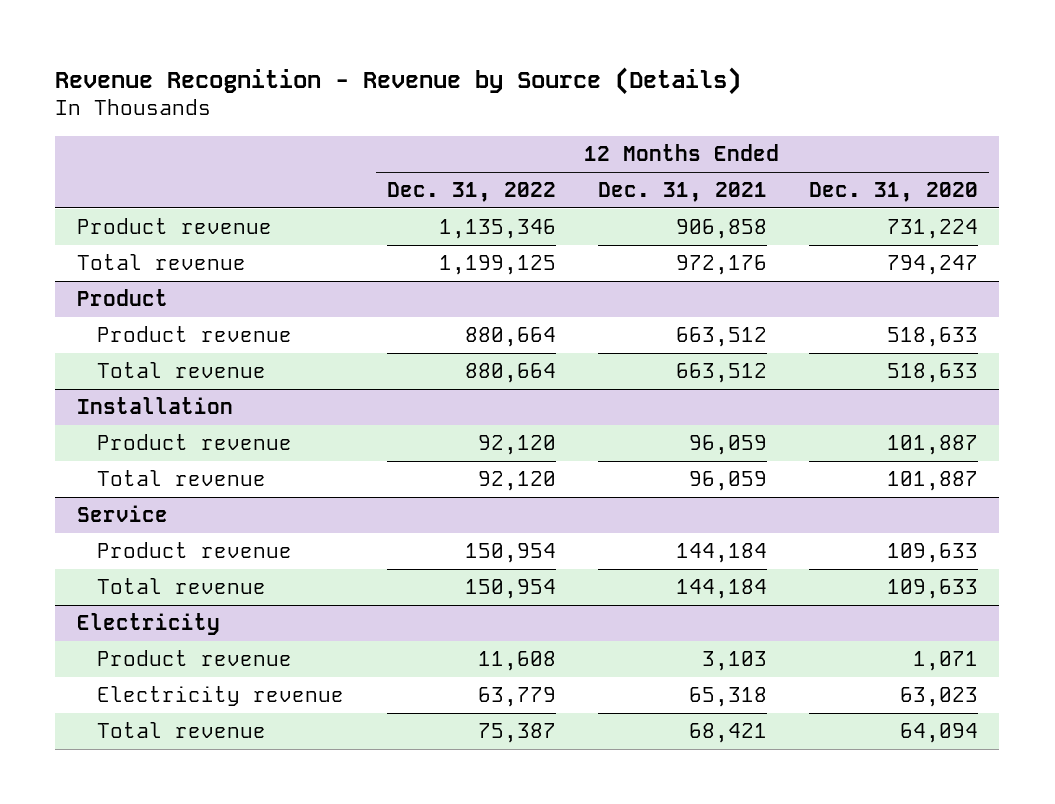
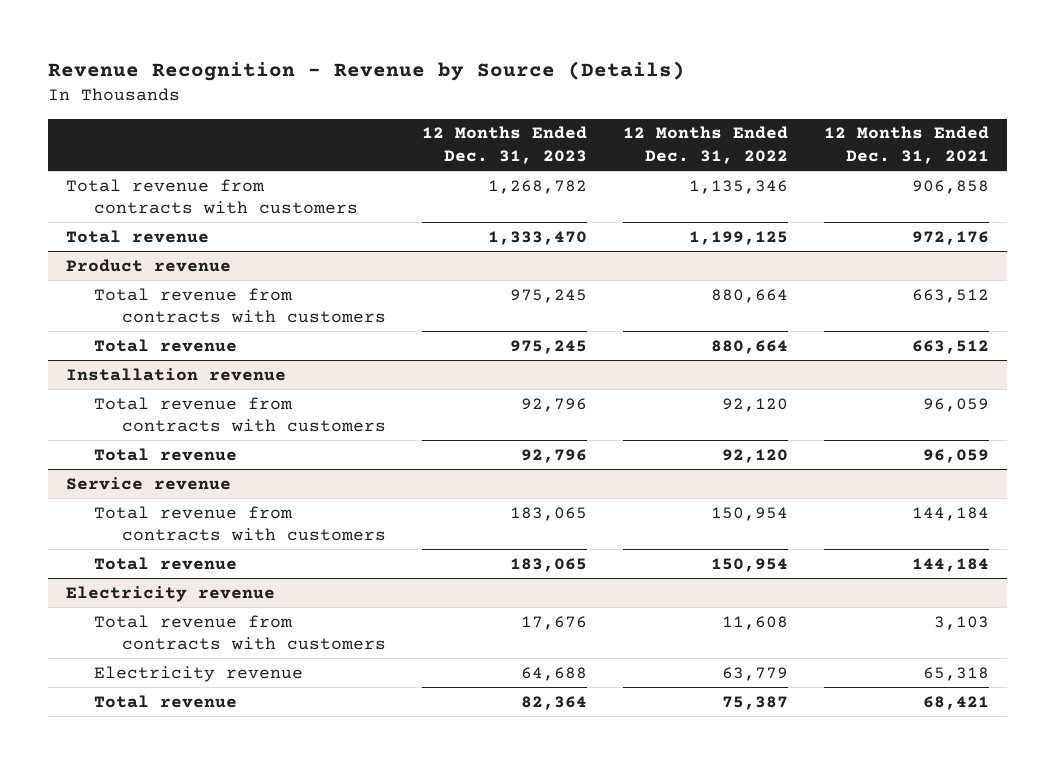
- | 12 Months Ended Dec. 31, 2022 | 12 Months Ended Dec. 31, 2021 | 12 Months Ended Dec. 31, 2020
+ | 12 Months Ended Dec. 31, 2023 | 12 Months Ended Dec. 31, 2022 | 12 Months Ended Dec. 31, 2021
- Product revenue | 1,135,346 | 906,858 | 731,224
+ Total revenue from contracts with customers | 1,268,782 | 1,135,346 | 906,858
- Product
- Product revenue | 880,664 | 663,512 | 518,633
+ Product revenue
+ Total revenue from contracts with customers | 975,245 | 880,664 | 663,512
- Installation
- Product revenue | 92,120 | 96,059 | 101,887
+ Installation revenue
+ Total revenue from contracts with customers | 92,796 | 92,120 | 96,059
- Service
- Product revenue | 150,954 | 144,184 | 109,633
+ Service revenue
+ Total revenue from contracts with customers | 183,065 | 150,954 | 144,184
- Electricity
- Product revenue | 11,608 | 3,103 | 1,071
+ Electricity revenue
+ Total revenue from contracts with customers | 17,676 | 11,608 | 3,103

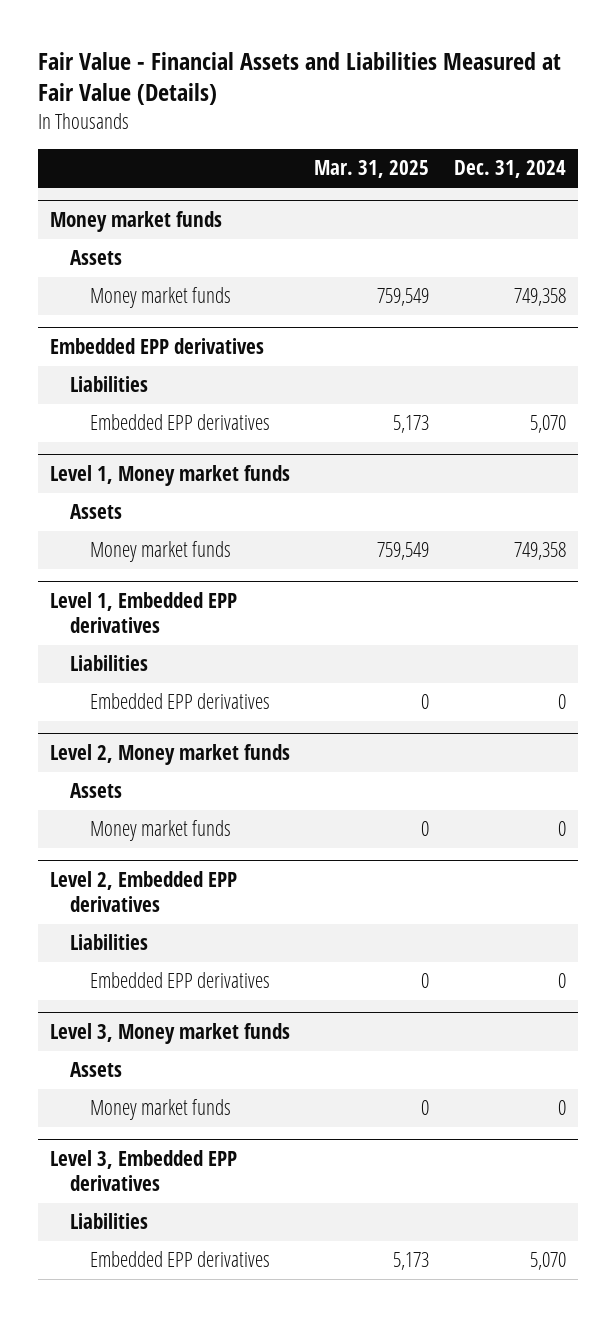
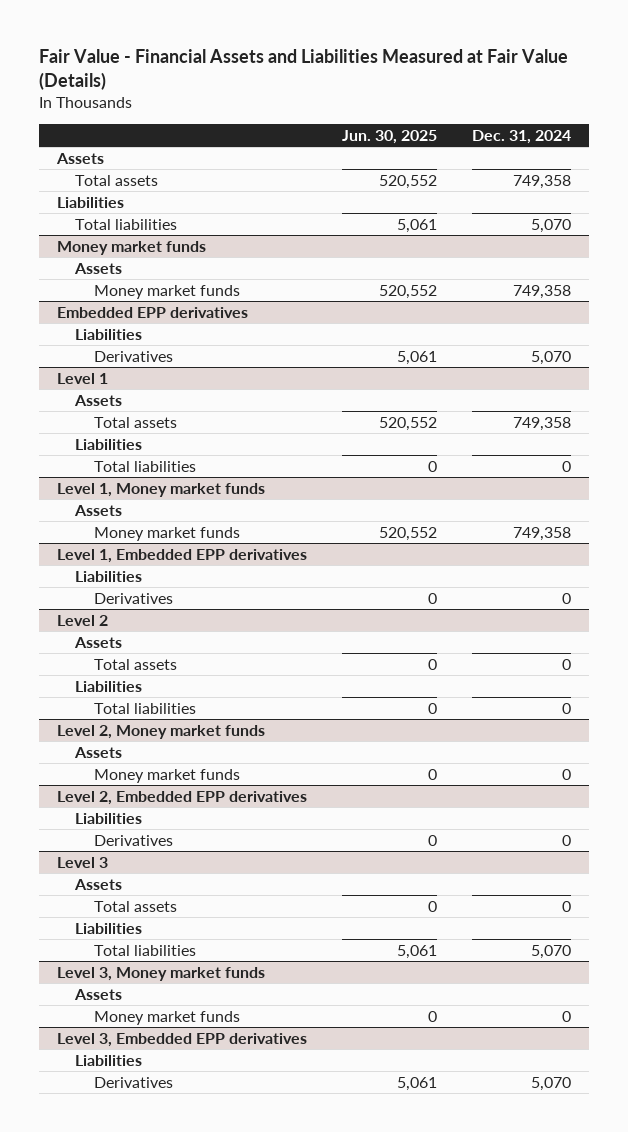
- | Mar. 31, 2025 | Dec. 31, 2024
+ | Jun. 30, 2025 | Dec. 31, 2024
+ Assets
+ Total assets | 520,552 | 749,358
+ Liabilities
+ Total liabilities | 5,061 | 5,070
@ Embedded EPP derivatives
- Embedded EPP derivatives | 5,173 | 5,070
+ Derivatives | 5,061 | 5,070
+ Level 1
+ Assets
+ Total assets | 520,552 | 749,358
+ Liabilities
+ Total liabilities | 0 | 0
@ Level 1, Embedded EPP derivatives
- Embedded EPP derivatives | 0 | 0
+ Derivatives | 0 | 0
+ Level 2
+ Assets
+ Total assets | 0 | 0
+ Liabilities
+ Total liabilities | 0 | 0
@ Level 2, Embedded EPP derivatives
- Embedded EPP derivatives | 0 | 0
+ Derivatives | 0 | 0
+ Level 3
+ Assets
+ Total assets | 0 | 0
+ Liabilities
+ Total liabilities | 5,061 | 5,070
@ Level 3, Embedded EPP derivatives
- Embedded EPP derivatives | 5,173 | 5,070
+ Derivatives | 5,061 | 5,070

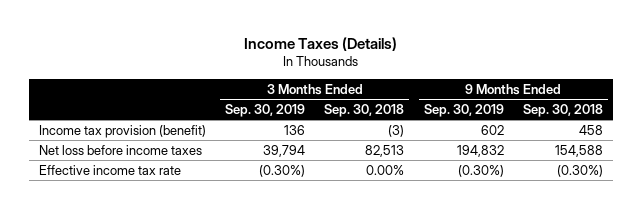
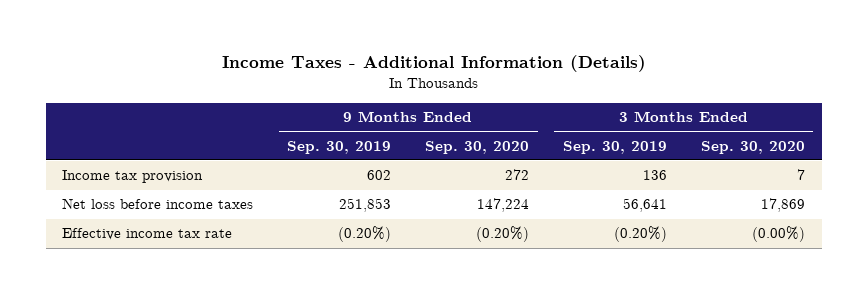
- Income Taxes (Details)
+ Income Taxes - Additional Information (Details)
- | 3 Months Ended Sep. 30, 2019 | 3 Months Ended Sep. 30, 2018 | 9 Months Ended Sep. 30, 2019 | 9 Months Ended Sep. 30, 2018
+ | 9 Months Ended Sep. 30, 2019 | 9 Months Ended Sep. 30, 2020 | 3 Months Ended Sep. 30, 2019 | 3 Months Ended Sep. 30, 2020
- Income tax provision (benefit) | 136 | (3) | 602 | 458
- Net loss before income taxes | 39,794 | 82,513 | 194,832 | 154,588
- Effective income tax rate | (0.30%) | 0.00% | (0.30%) | (0.30%)
+ Income tax provision | 602 | 272 | 136 | 7
+ Net loss before income taxes | 251,853 | 147,224 | 56,641 | 17,869
+ Effective income tax rate | (0.20%) | (0.20%) | (0.20%) | (0.00%)

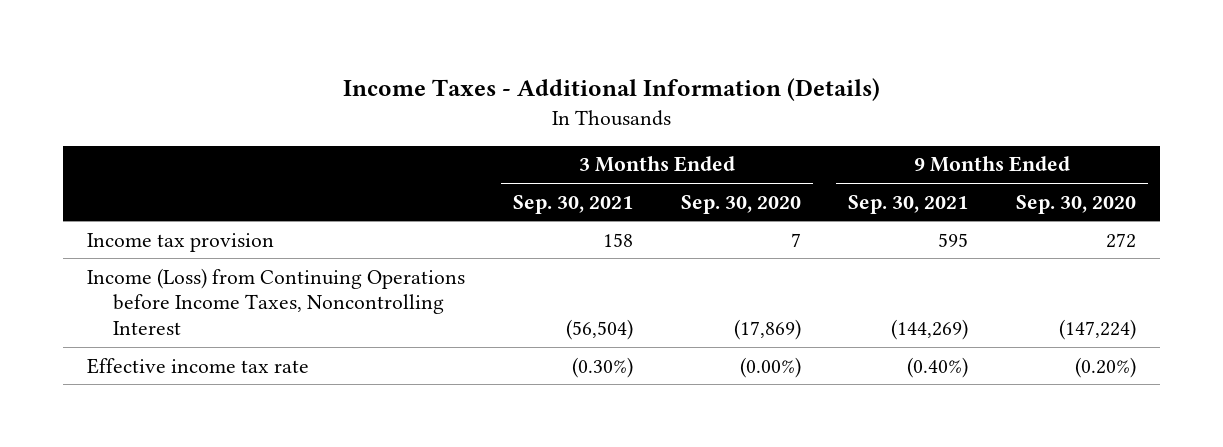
- | 9 Months Ended Sep. 30, 2019 | 9 Months Ended Sep. 30, 2020 | 3 Months Ended Sep. 30, 2019 | 3 Months Ended Sep. 30, 2020
+ | 3 Months Ended Sep. 30, 2021 | 3 Months Ended Sep. 30, 2020 | 9 Months Ended Sep. 30, 2021 | 9 Months Ended Sep. 30, 2020
- Net loss before income taxes | 251,853 | 147,224 | 56,641 | 17,869
+ Income (Loss) from Continuing Operations before Income Taxes, Noncontrolling Interest | (56,504) | (17,869) | (144,269) | (147,224)

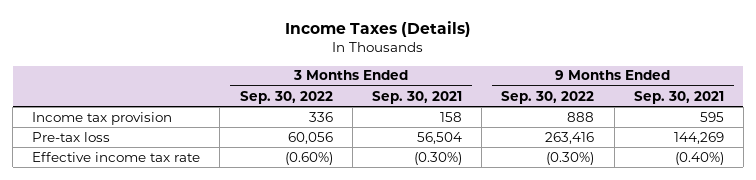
- Income Taxes - Additional Information (Details)
+ Income Taxes (Details)
- | 3 Months Ended Sep. 30, 2021 | 3 Months Ended Sep. 30, 2020 | 9 Months Ended Sep. 30, 2021 | 9 Months Ended Sep. 30, 2020
+ | 3 Months Ended Sep. 30, 2022 | 3 Months Ended Sep. 30, 2021 | 9 Months Ended Sep. 30, 2022 | 9 Months Ended Sep. 30, 2021
- Income (Loss) from Continuing Operations before Income Taxes, Noncontrolling Interest | (56,504) | (17,869) | (144,269) | (147,224)
+ Pre-tax loss | 60,056 | 56,504 | 263,416 | 144,269

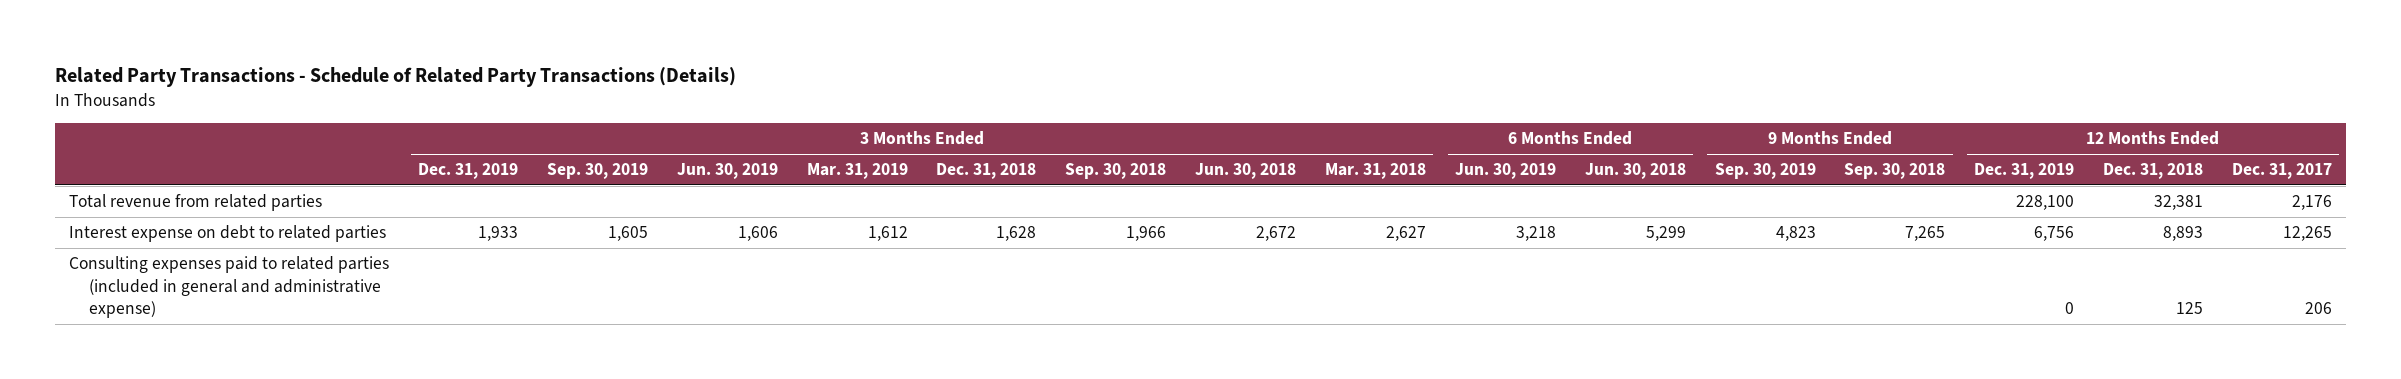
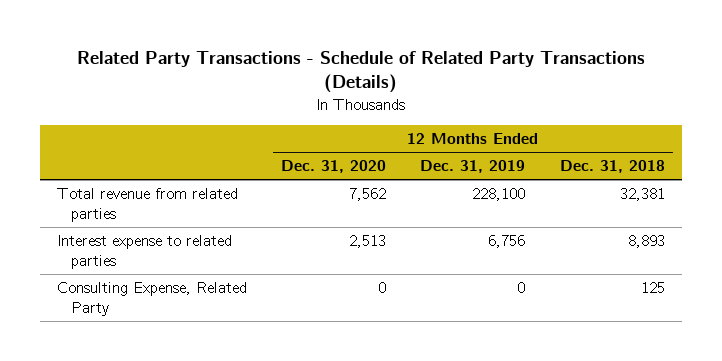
- | 3 Months Ended Dec. 31, 2019 | 3 Months Ended Sep. 30, 2019 | 3 Months Ended Jun. 30, 2019 | 3 Months Ended Mar. 31, 2019 | 3 Months Ended Dec. 31, 2018 | 3 Months Ended Sep. 30, 2018 | 3 Months Ended Jun. 30, 2018 | 3 Months Ended Mar. 31, 2018 | 6 Months Ended Jun. 30, 2019 | 6 Months Ended Jun. 30, 2018 | 9 Months Ended Sep. 30, 2019 | 9 Months Ended Sep. 30, 2018 | 12 Months Ended Dec. 31, 2019 | 12 Months Ended Dec. 31, 2018 | 12 Months Ended Dec. 31, 2017
+ | 12 Months Ended Dec. 31, 2020 | 12 Months Ended Dec. 31, 2019 | 12 Months Ended Dec. 31, 2018
- Interest expense on debt to related parties | 1,933 | 1,605 | 1,606 | 1,612 | 1,628 | 1,966 | 2,672 | 2,627 | 3,218 | 5,299 | 4,823 | 7,265 | 6,756 | 8,893 | 12,265
- Consulting expenses paid to related parties (included in general and administrative expense) | | | | | | | | | | | | | 0 | 125 | 206
+ Interest expense to related parties | 2,513 | 6,756 | 8,893
+ Consulting Expense, Related Party | 0 | 0 | 125

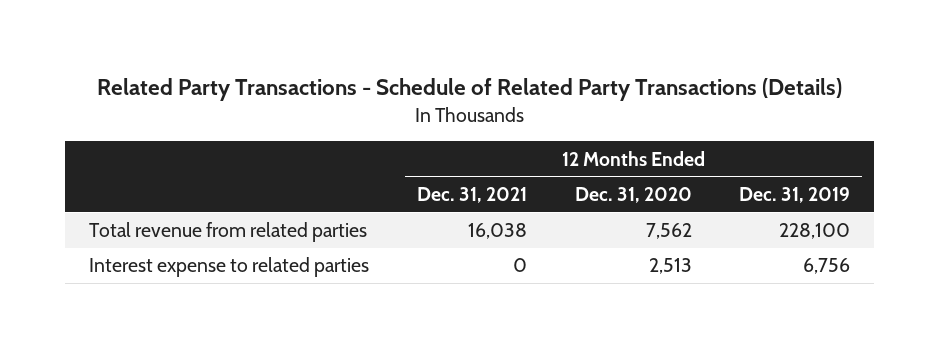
- | 12 Months Ended Dec. 31, 2020 | 12 Months Ended Dec. 31, 2019 | 12 Months Ended Dec. 31, 2018
+ | 12 Months Ended Dec. 31, 2021 | 12 Months Ended Dec. 31, 2020 | 12 Months Ended Dec. 31, 2019
- Consulting Expense, Related Party | 0 | 0 | 125

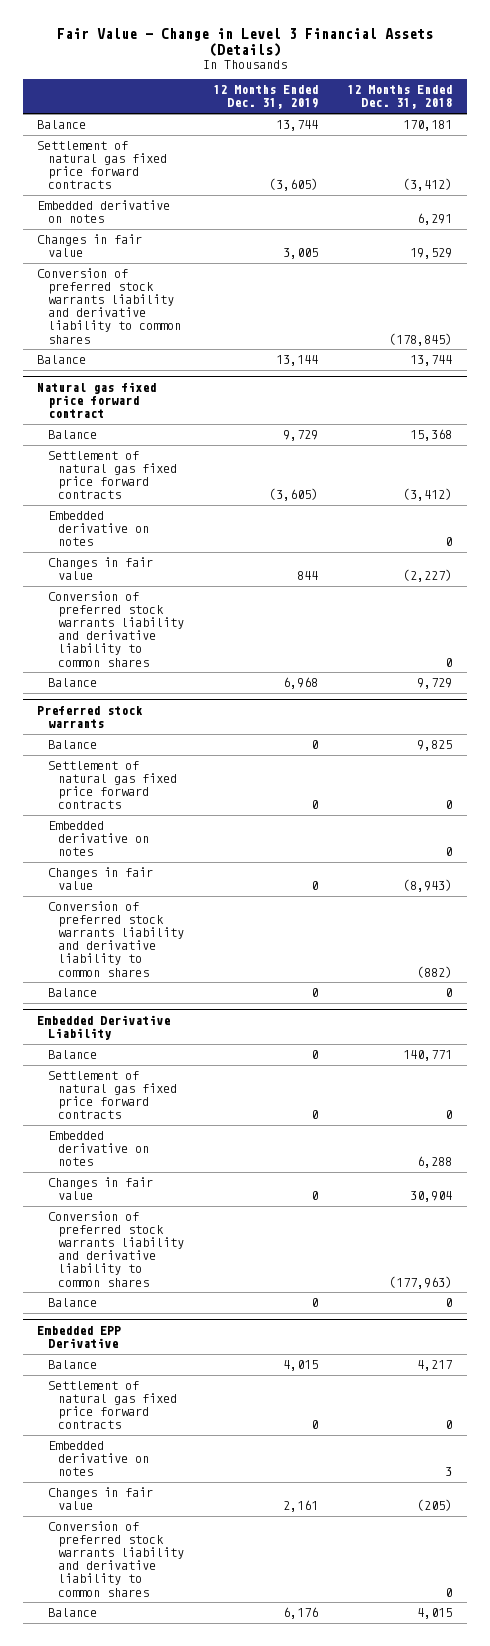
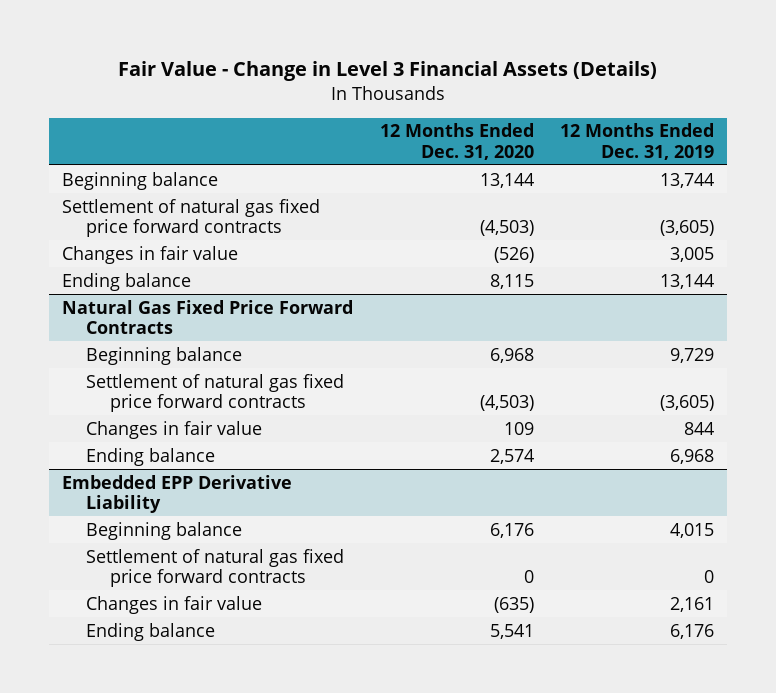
- | 12 Months Ended Dec. 31, 2019 | 12 Months Ended Dec. 31, 2018
+ | 12 Months Ended Dec. 31, 2020 | 12 Months Ended Dec. 31, 2019
- Balance | 13,744 | 170,181
+ Beginning balance | 13,144 | 13,744
- Embedded derivative on notes | | 6,291
- Conversion of preferred stock warrants liability and derivative liability to common shares | | (178,845)
- Balance | 13,144 | 13,744
- Natural gas fixed price forward contract
- Balance | 9,729 | 15,368
+ Ending balance | 8,115 | 13,144
+ Natural Gas Fixed Price Forward Contracts
+ Beginning balance | 6,968 | 9,729
- Embedded derivative on notes | | 0
- Conversion of preferred stock warrants liability and derivative liability to common shares | | 0
- Balance | 6,968 | 9,729
- Preferred stock warrants
- Balance | 0 | 9,825
- Settlement of natural gas fixed price forward contracts | 0 | 0
- Embedded derivative on notes | | 0
- Changes in fair value | 0 | (8,943)
- Conversion of preferred stock warrants liability and derivative liability to common shares | | (882)
- Balance | 0 | 0
- Embedded Derivative Liability
- Balance | 0 | 140,771
- Settlement of natural gas fixed price forward contracts | 0 | 0
- Embedded derivative on notes | | 6,288
- Changes in fair value | 0 | 30,904
- Conversion of preferred stock warrants liability and derivative liability to common shares | | (177,963)
- Balance | 0 | 0
- Embedded EPP Derivative
- Balance | 4,015 | 4,217
+ Ending balance | 2,574 | 6,968
+ Embedded EPP Derivative Liability
+ Beginning balance | 6,176 | 4,015
- Embedded derivative on notes | | 3
- Conversion of preferred stock warrants liability and derivative liability to common shares | | 0
- Balance | 6,176 | 4,015
+ Ending balance | 5,541 | 6,176

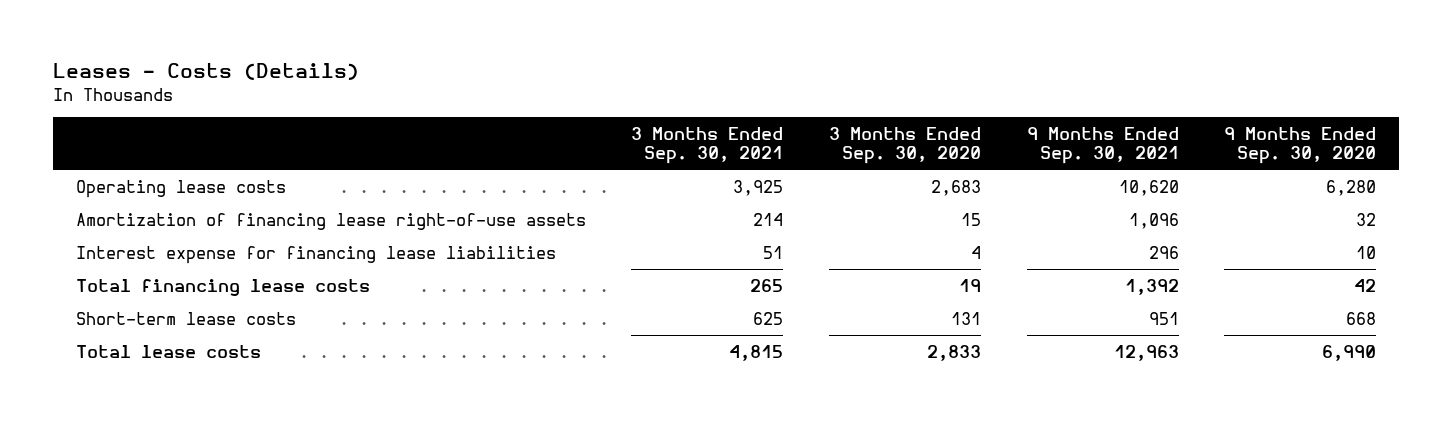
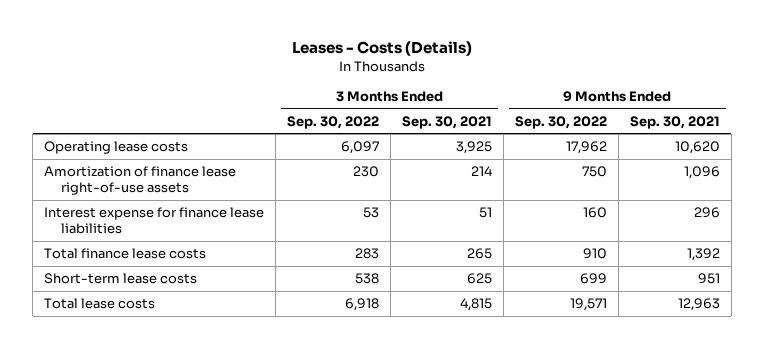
- | 3 Months Ended Sep. 30, 2021 | 3 Months Ended Sep. 30, 2020 | 9 Months Ended Sep. 30, 2021 | 9 Months Ended Sep. 30, 2020
+ | 3 Months Ended Sep. 30, 2022 | 3 Months Ended Sep. 30, 2021 | 9 Months Ended Sep. 30, 2022 | 9 Months Ended Sep. 30, 2021
- Amortization of financing lease right-of-use assets | 214 | 15 | 1,096 | 32
- Interest expense for financing lease liabilities | 51 | 4 | 296 | 10
- Total financing lease costs | 265 | 19 | 1,392 | 42
+ Amortization of finance lease right-of-use assets | 230 | 214 | 750 | 1,096
+ Interest expense for finance lease liabilities | 53 | 51 | 160 | 296
+ Total finance lease costs | 283 | 265 | 910 | 1,392

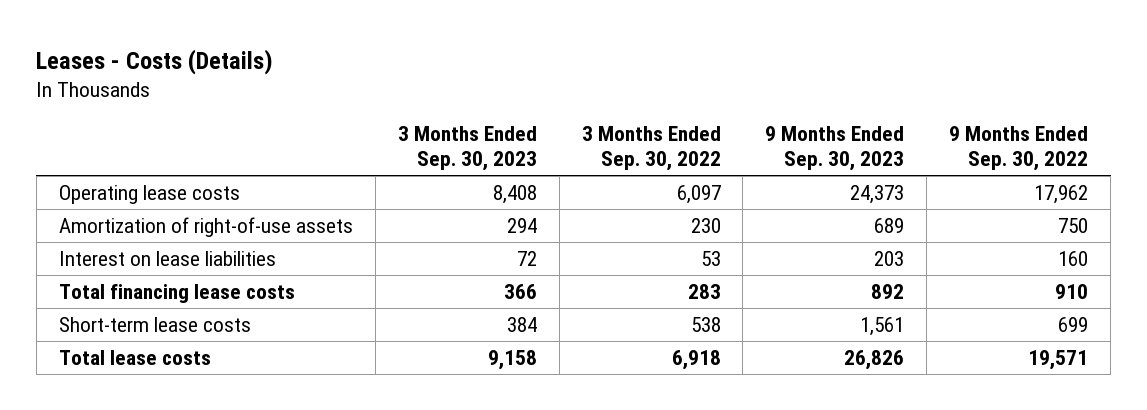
- | 3 Months Ended Sep. 30, 2022 | 3 Months Ended Sep. 30, 2021 | 9 Months Ended Sep. 30, 2022 | 9 Months Ended Sep. 30, 2021
+ | 3 Months Ended Sep. 30, 2023 | 3 Months Ended Sep. 30, 2022 | 9 Months Ended Sep. 30, 2023 | 9 Months Ended Sep. 30, 2022
- Amortization of finance lease right-of-use assets | 230 | 214 | 750 | 1,096
- Interest expense for finance lease liabilities | 53 | 51 | 160 | 296
- Total finance lease costs | 283 | 265 | 910 | 1,392
+ Amortization of right-of-use assets | 294 | 230 | 689 | 750
+ Interest on lease liabilities | 72 | 53 | 203 | 160
+ Total financing lease costs | 366 | 283 | 892 | 910

